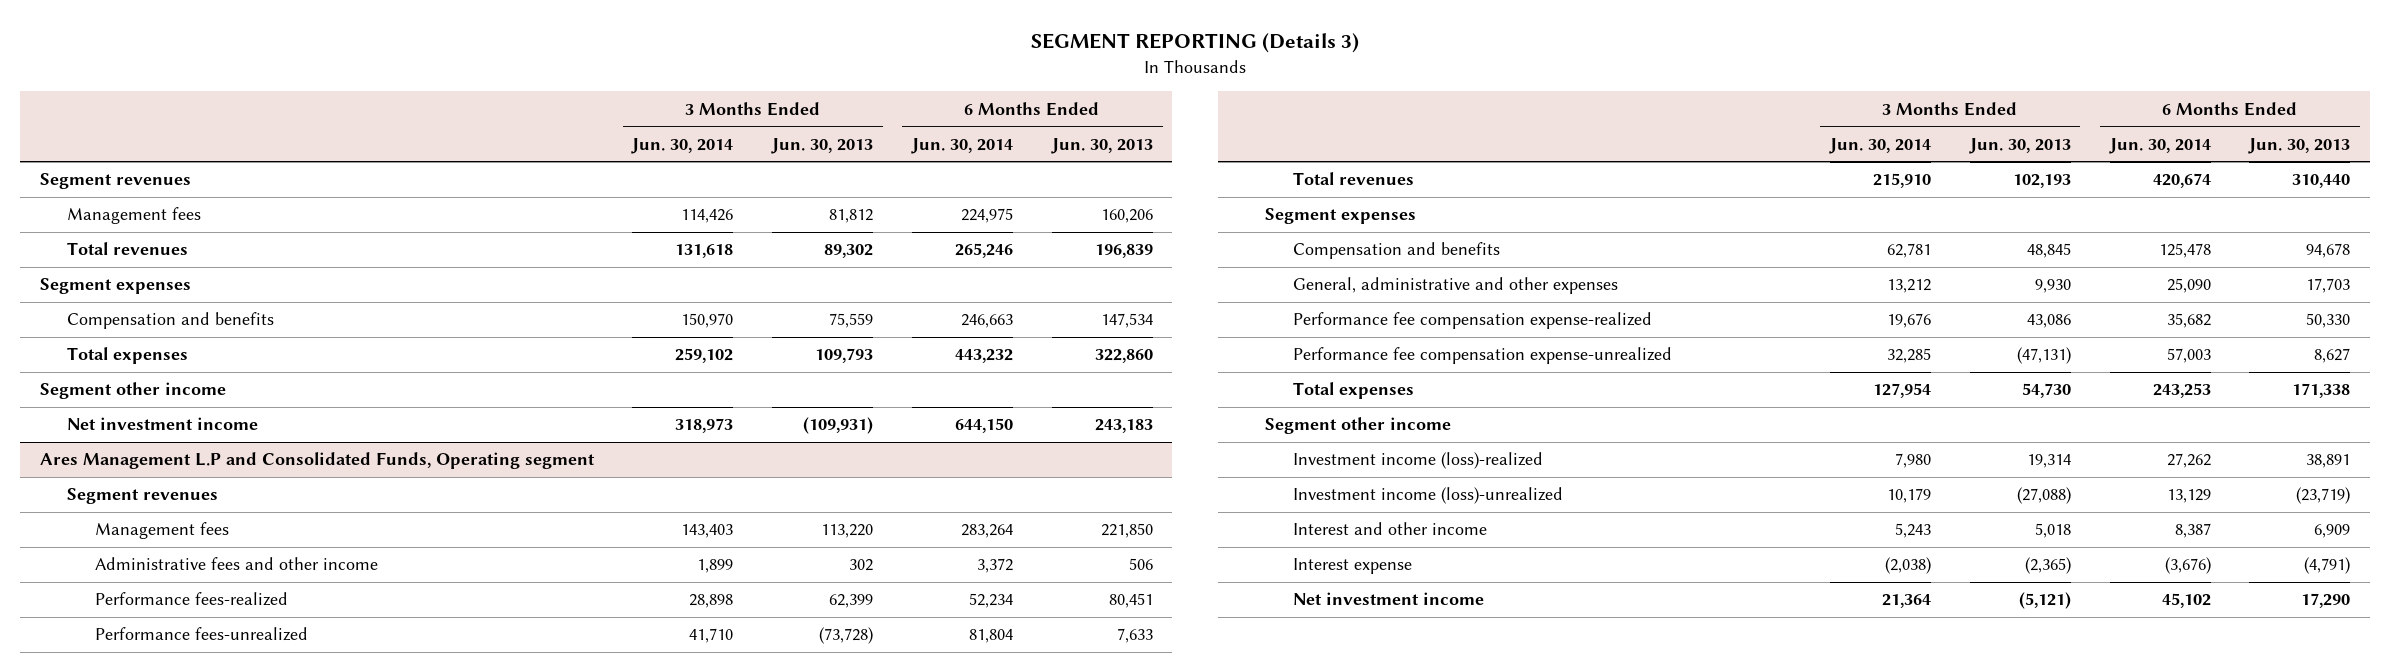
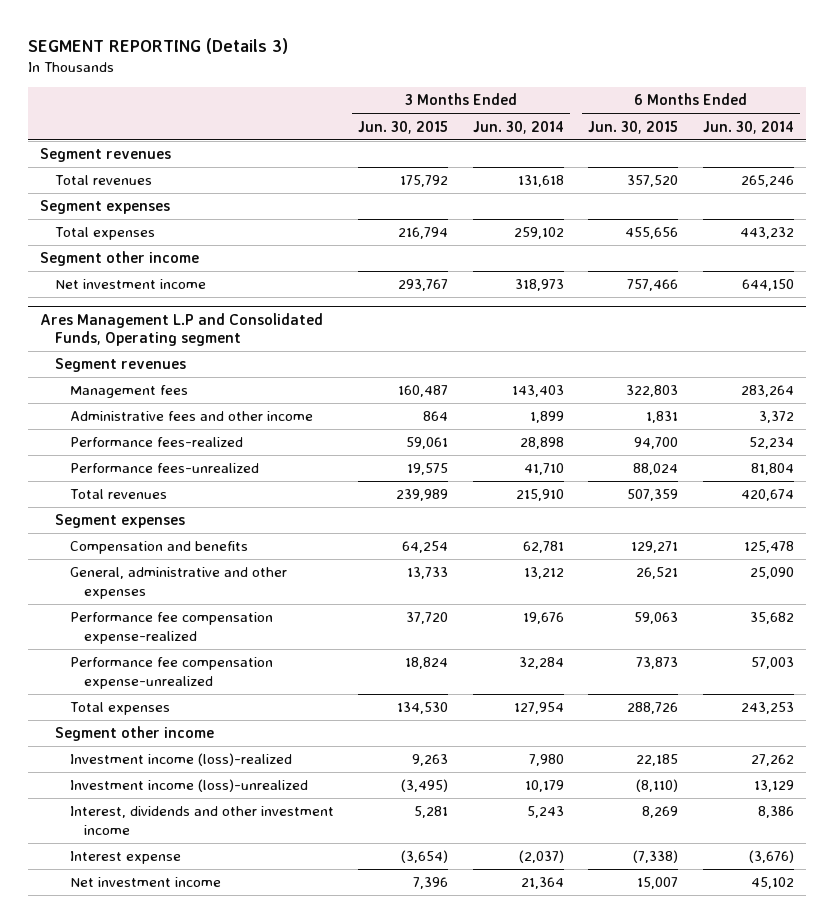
- | 3 Months Ended Jun. 30, 2014 | 3 Months Ended Jun. 30, 2013 | 6 Months Ended Jun. 30, 2014 | 6 Months Ended Jun. 30, 2013
+ | 3 Months Ended Jun. 30, 2015 | 3 Months Ended Jun. 30, 2014 | 6 Months Ended Jun. 30, 2015 | 6 Months Ended Jun. 30, 2014
- Management fees | 114,426 | 81,812 | 224,975 | 160,206
- Compensation and benefits | 150,970 | 75,559 | 246,663 | 147,534
@ Ares Management L.P and Consolidated Funds, Operating segment
- Performance fee compensation expense-unrealized | 32,285 | (47,131) | 57,003 | 8,627
+ Performance fee compensation expense-unrealized | 18,824 | 32,284 | 73,873 | 57,003
- Interest and other income | 5,243 | 5,018 | 8,387 | 6,909
- Interest expense | (2,038) | (2,365) | (3,676) | (4,791)
+ Interest, dividends and other investment income | 5,281 | 5,243 | 8,269 | 8,386
+ Interest expense | (3,654) | (2,037) | (7,338) | (3,676)

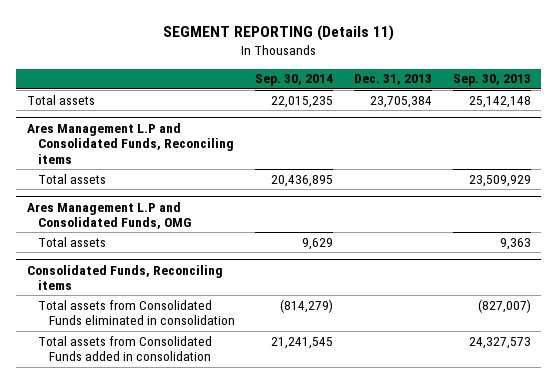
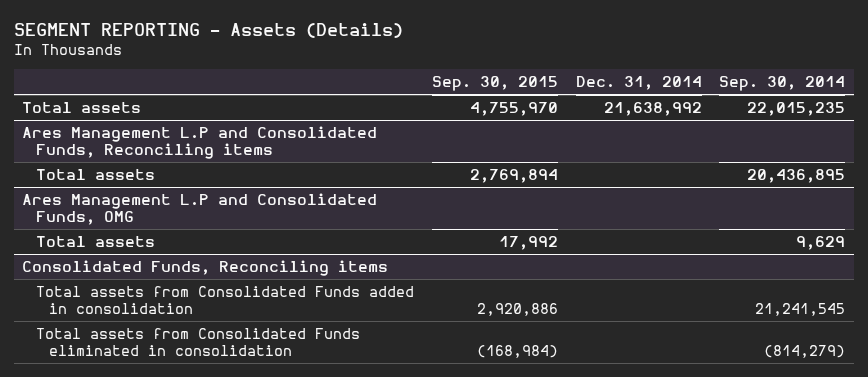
- SEGMENT REPORTING (Details 11)
+ SEGMENT REPORTING - Assets (Details)
- | Sep. 30, 2014 | Dec. 31, 2013 | Sep. 30, 2013
+ | Sep. 30, 2015 | Dec. 31, 2014 | Sep. 30, 2014
@ Consolidated Funds, Reconciling items
moved down: Total assets from Consolidated Funds eliminated in consolidation | (168,984) | | (814,279)

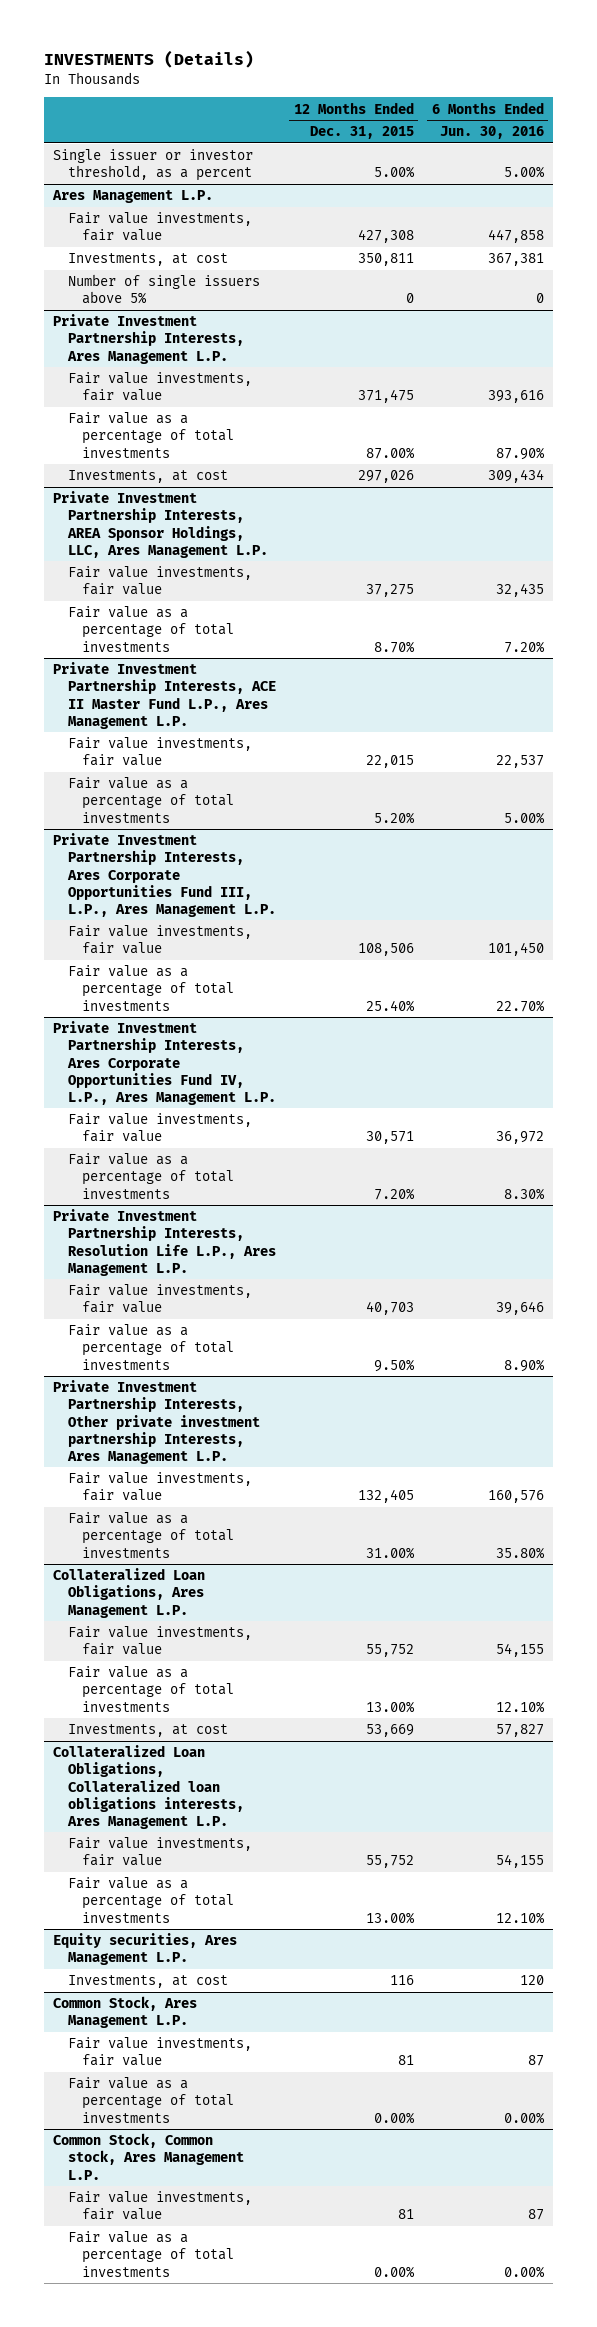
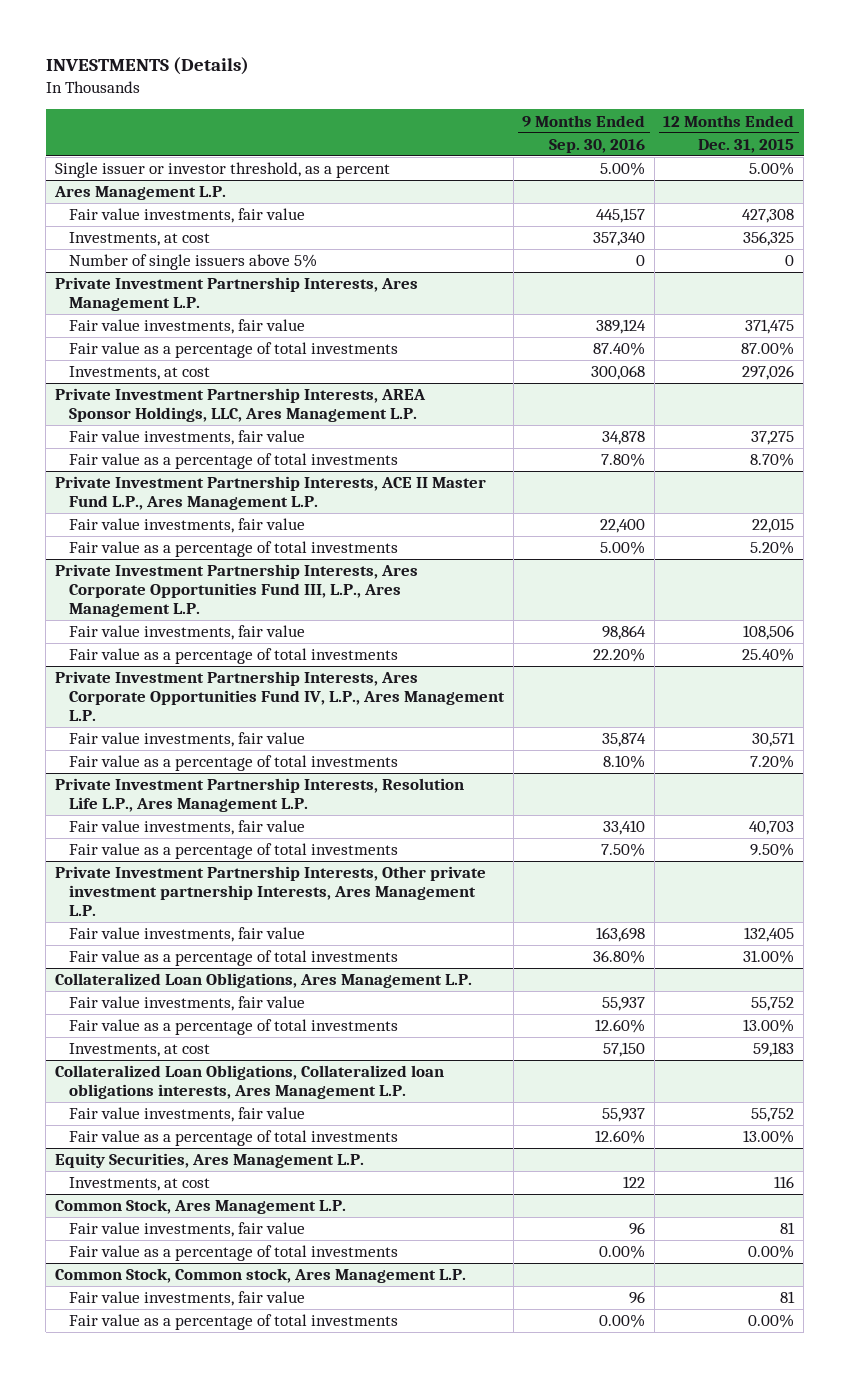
- | 12 Months Ended Dec. 31, 2015 | 6 Months Ended Jun. 30, 2016
+ | 9 Months Ended Sep. 30, 2016 | 12 Months Ended Dec. 31, 2015
@ Ares Management L.P.
- Investments, at cost | 350,811 | 367,381
+ Investments, at cost | 357,340 | 356,325
@ Collateralized Loan Obligations, Ares Management L.P.
- Investments, at cost | 53,669 | 57,827
+ Investments, at cost | 57,150 | 59,183
- Equity securities, Ares Management L.P.
+ Equity Securities, Ares Management L.P.

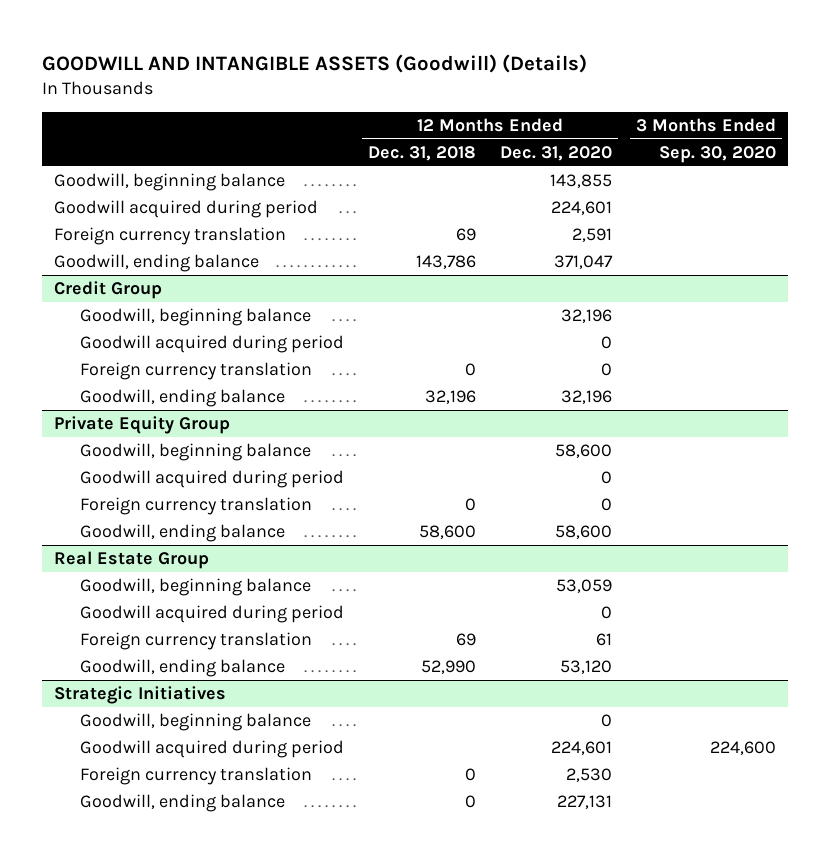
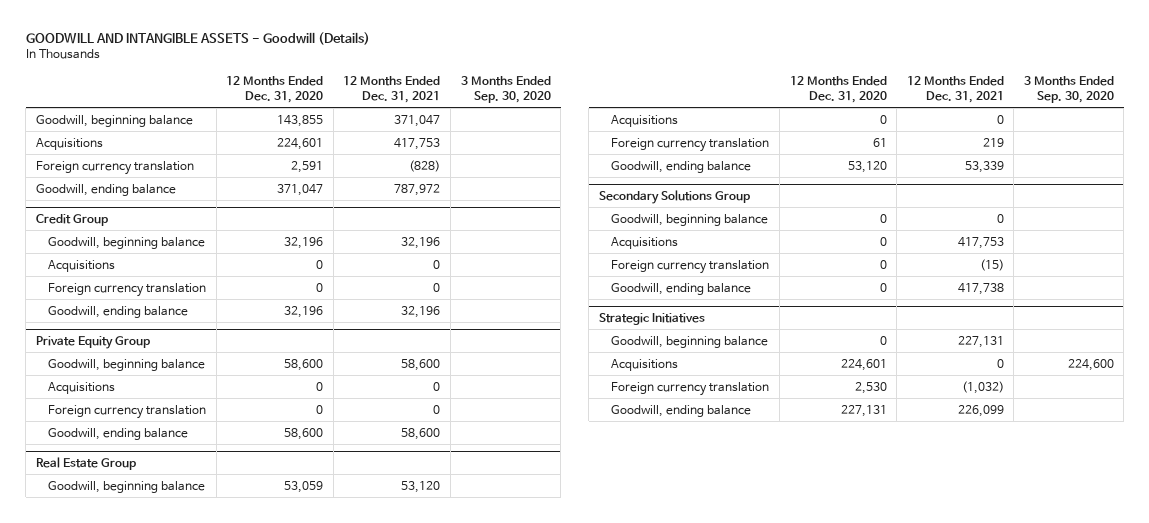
- GOODWILL AND INTANGIBLE ASSETS (Goodwill) (Details)
+ GOODWILL AND INTANGIBLE ASSETS - Goodwill (Details)
- | 12 Months Ended Dec. 31, 2018 | 12 Months Ended Dec. 31, 2020 | 3 Months Ended Sep. 30, 2020
+ | 12 Months Ended Dec. 31, 2020 | 12 Months Ended Dec. 31, 2021 | 3 Months Ended Sep. 30, 2020
- Goodwill acquired during period | | 224,601 |
+ Acquisitions | 224,601 | 417,753 |
@ Credit Group
- Goodwill acquired during period | | 0 |
+ Acquisitions | 0 | 0 |
@ Private Equity Group
- Goodwill acquired during period | | 0 |
+ Acquisitions | 0 | 0 |
@ Real Estate Group
- Goodwill acquired during period | | 0 |
+ Acquisitions | 0 | 0 |
+ Secondary Solutions Group
+ Goodwill, beginning balance | 0 | 0 |
+ Acquisitions | 0 | 417,753 |
+ Foreign currency translation | 0 | (15) |
+ Goodwill, ending balance | 0 | 417,738 |
@ Strategic Initiatives
- Goodwill acquired during period | | 224,601 | 224,600
+ Acquisitions | 224,601 | 0 | 224,600

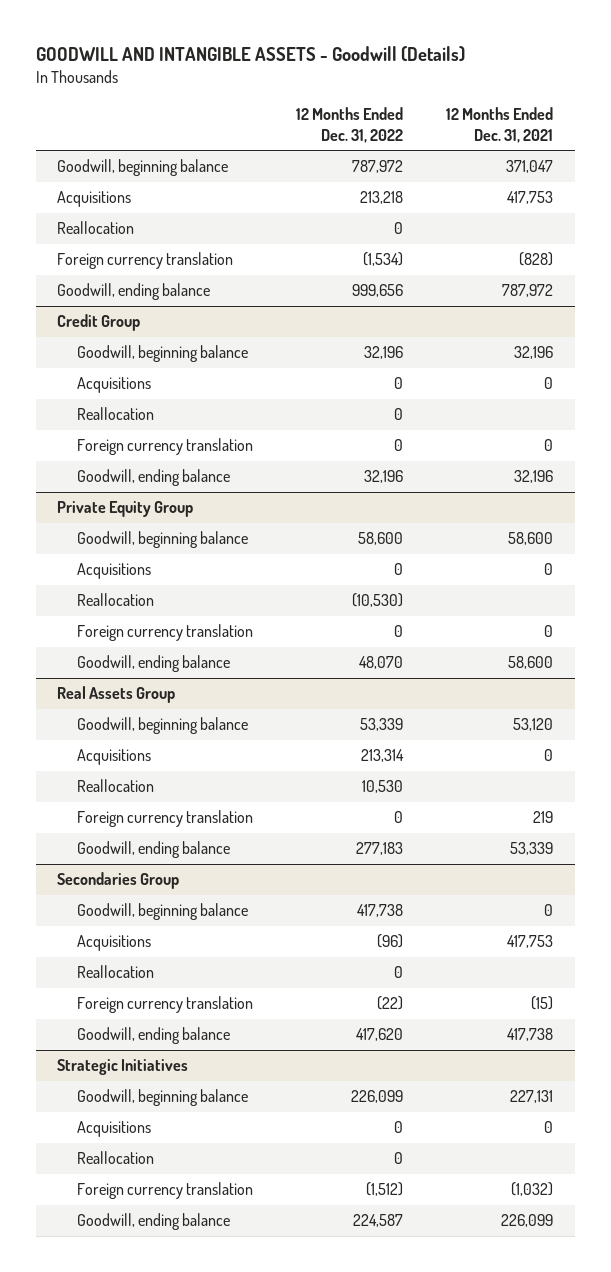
- | 12 Months Ended Dec. 31, 2020 | 12 Months Ended Dec. 31, 2021 | 3 Months Ended Sep. 30, 2020
+ | 12 Months Ended Dec. 31, 2022 | 12 Months Ended Dec. 31, 2021
+ Reallocation | 0 |
@ Credit Group
+ Reallocation | 0 |
@ Private Equity Group
+ Reallocation | (10,530) |
- Real Estate Group
+ Real Assets Group
+ Reallocation | 10,530 |
- Secondary Solutions Group
+ Secondaries Group
+ Reallocation | 0 |
@ Strategic Initiatives
+ Reallocation | 0 |

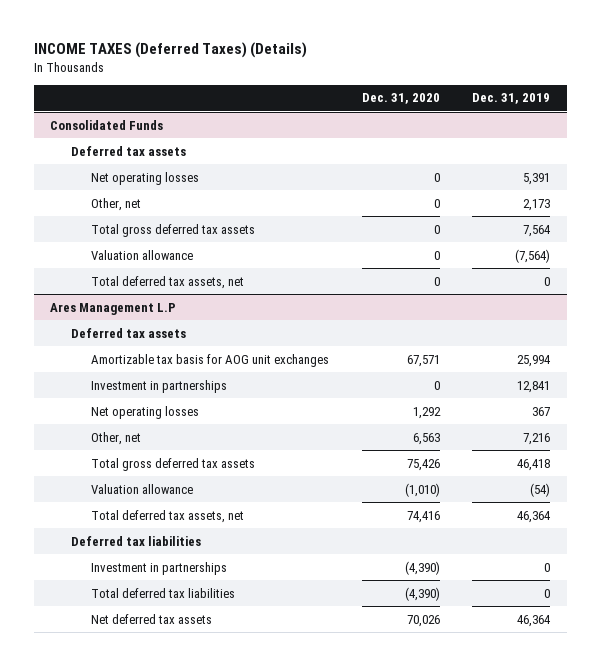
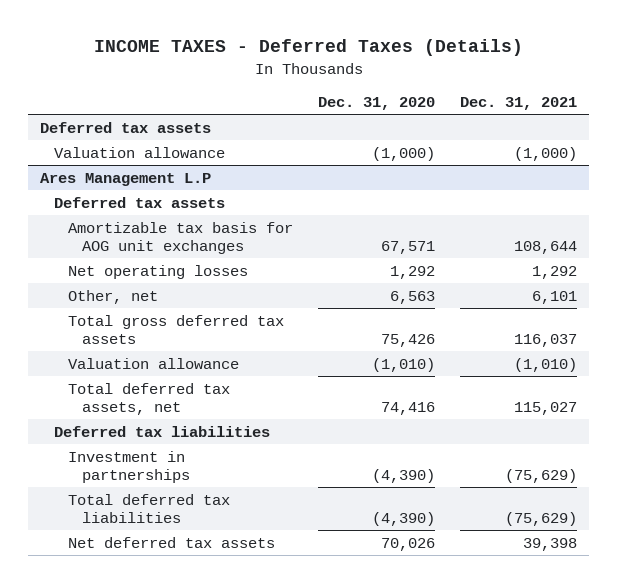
- INCOME TAXES (Deferred Taxes) (Details)
+ INCOME TAXES - Deferred Taxes (Details)
- | Dec. 31, 2020 | Dec. 31, 2019
+ | Dec. 31, 2020 | Dec. 31, 2021
- Consolidated Funds
- Net operating losses | 0 | 5,391
- Other, net | 0 | 2,173
- Total gross deferred tax assets | 0 | 7,564
- Valuation allowance | 0 | (7,564)
- Total deferred tax assets, net | 0 | 0
+ Valuation allowance | (1,000) | (1,000)
@ Ares Management L.P
- Investment in partnerships | 0 | 12,841

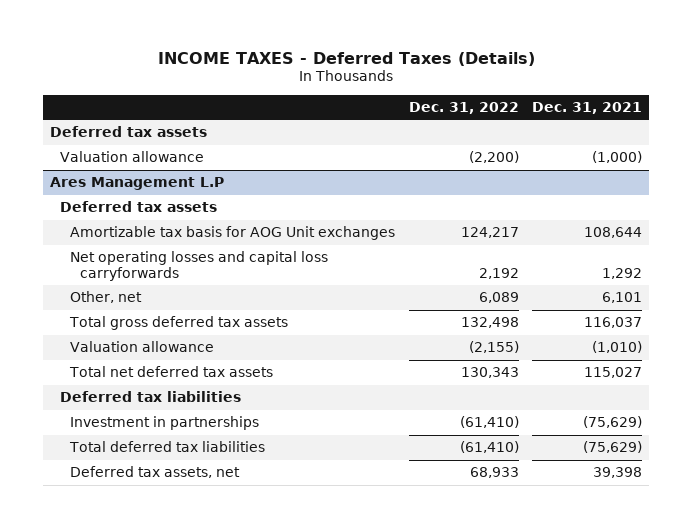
- | Dec. 31, 2020 | Dec. 31, 2021
+ | Dec. 31, 2022 | Dec. 31, 2021
@ Ares Management L.P
- Amortizable tax basis for AOG unit exchanges | 67,571 | 108,644
- Net operating losses | 1,292 | 1,292
+ Amortizable tax basis for AOG Unit exchanges | 124,217 | 108,644
+ Net operating losses and capital loss carryforwards | 2,192 | 1,292
- Total deferred tax assets, net | 74,416 | 115,027
+ Total net deferred tax assets | 130,343 | 115,027
- Net deferred tax assets | 70,026 | 39,398
+ Deferred tax assets, net | 68,933 | 39,398

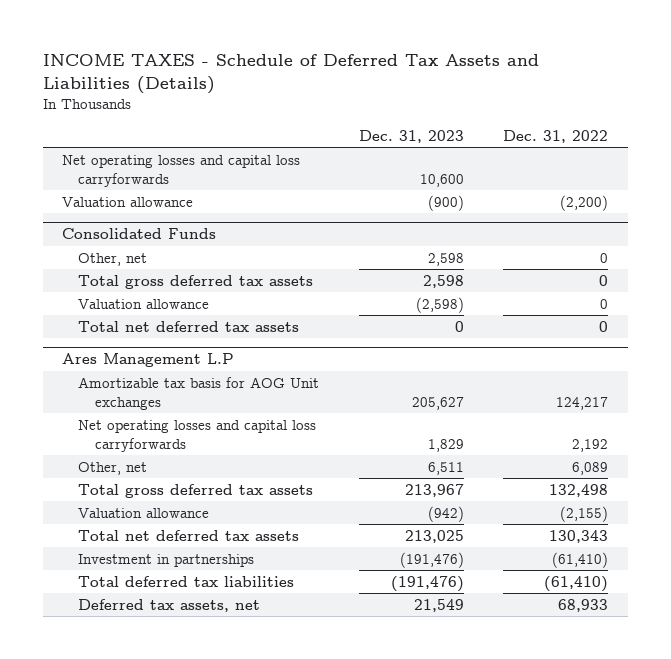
- INCOME TAXES - Deferred Taxes (Details)
+ INCOME TAXES - Schedule of Deferred Tax Assets and Liabilities (Details)
- | Dec. 31, 2022 | Dec. 31, 2021
+ | Dec. 31, 2023 | Dec. 31, 2022
- Deferred tax assets
+ Net operating losses and capital loss carryforwards | 10,600 |
+ Consolidated Funds
+ Other, net | 2,598 | 0
+ Total gross deferred tax assets | 2,598 | 0
+ Valuation allowance | (2,598) | 0
+ Total net deferred tax assets | 0 | 0
@ Ares Management L.P
- Deferred tax assets
- Deferred tax liabilities

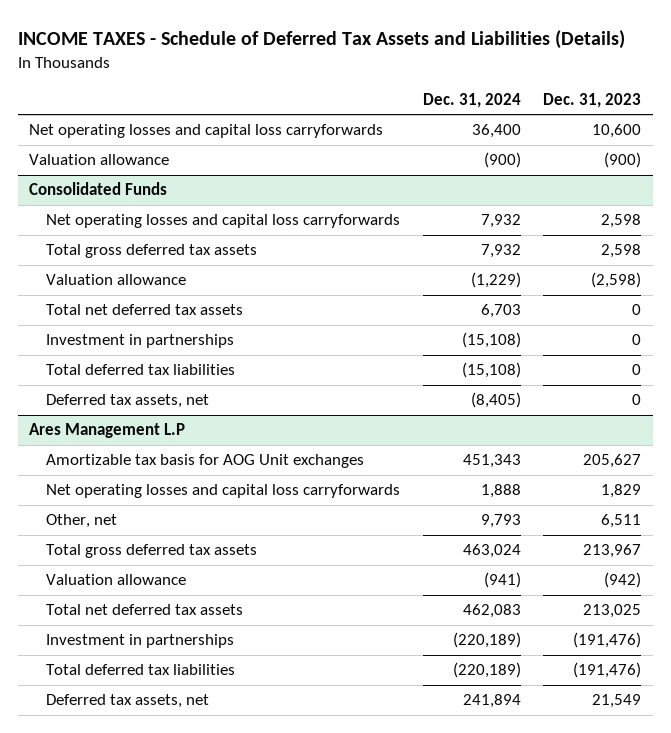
- | Dec. 31, 2023 | Dec. 31, 2022
+ | Dec. 31, 2024 | Dec. 31, 2023
@ Consolidated Funds
- Other, net | 2,598 | 0
+ Net operating losses and capital loss carryforwards | 7,932 | 2,598
+ Investment in partnerships | (15,108) | 0
+ Total deferred tax liabilities | (15,108) | 0
+ Deferred tax assets, net | (8,405) | 0

